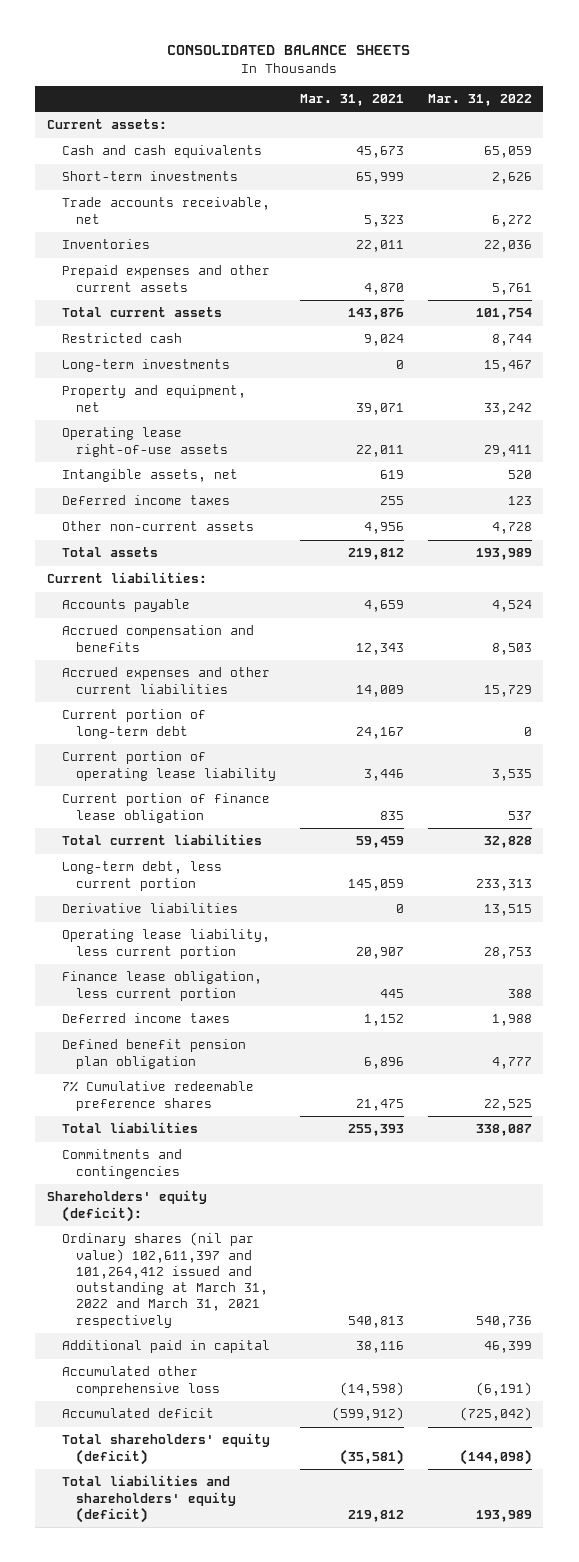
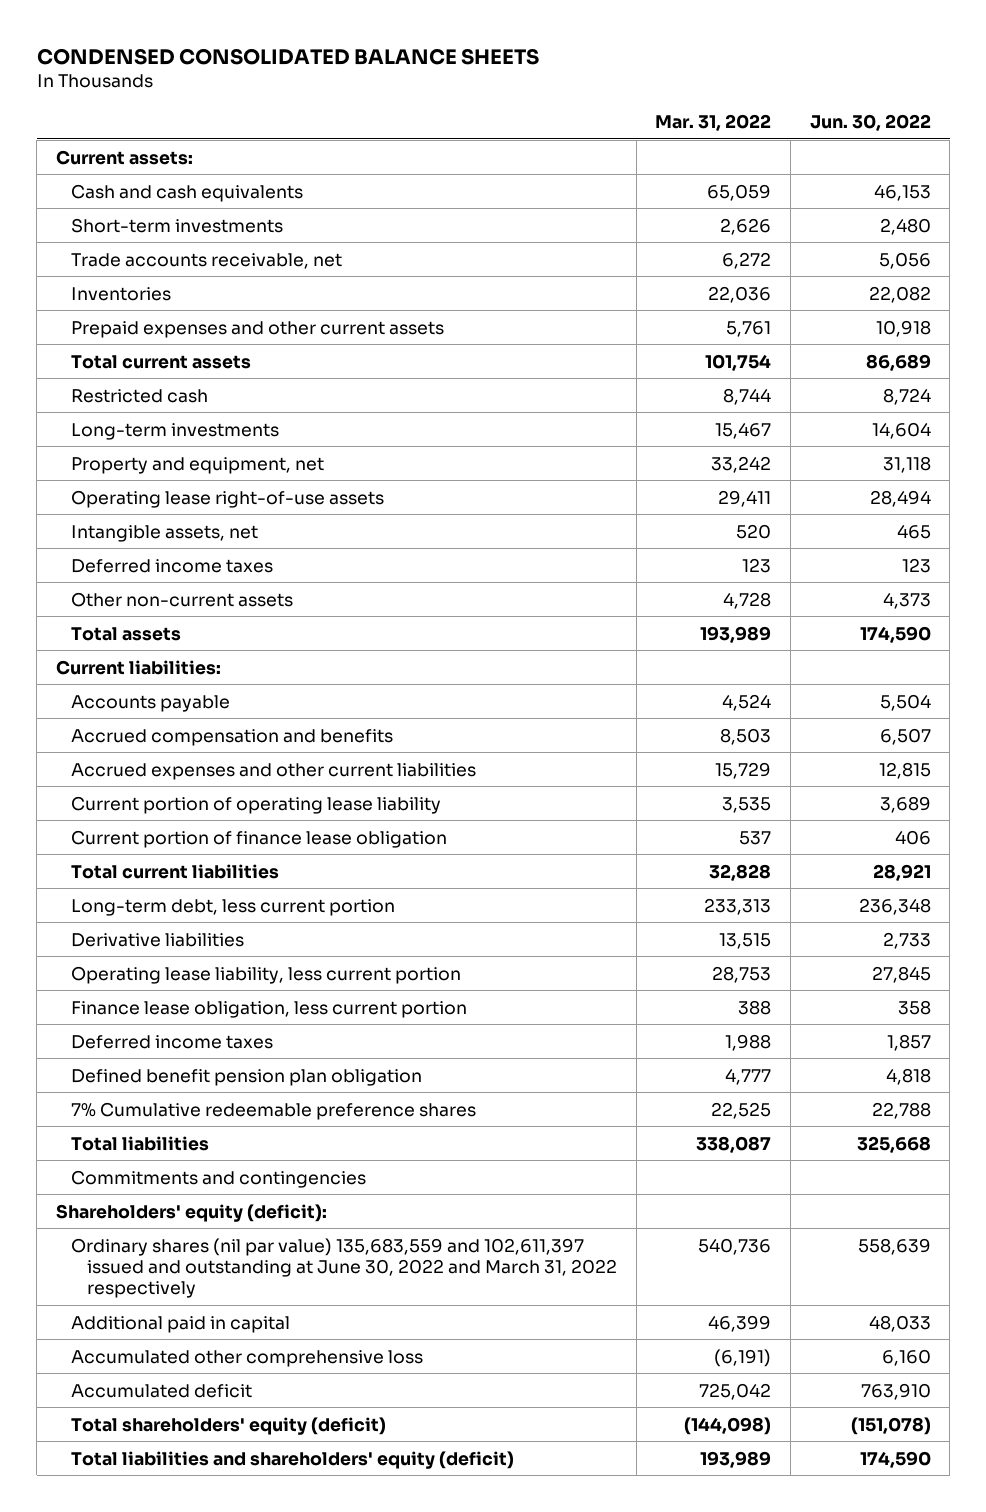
- CONSOLIDATED BALANCE SHEETS
+ CONDENSED CONSOLIDATED BALANCE SHEETS
- | Mar. 31, 2021 | Mar. 31, 2022
+ | Mar. 31, 2022 | Jun. 30, 2022
- Current portion of long-term debt | 24,167 | 0
- Ordinary shares (nil par value) 102,611,397 and 101,264,412 issued and outstanding at March 31, 2022 and March 31, 2021 respectively | 540,813 | 540,736
+ Ordinary shares (nil par value) 135,683,559 and 102,611,397 issued and outstanding at June 30, 2022 and March 31, 2022 respectively | 540,736 | 558,639
- Accumulated deficit | (599,912) | (725,042)
+ Accumulated deficit | 725,042 | 763,910

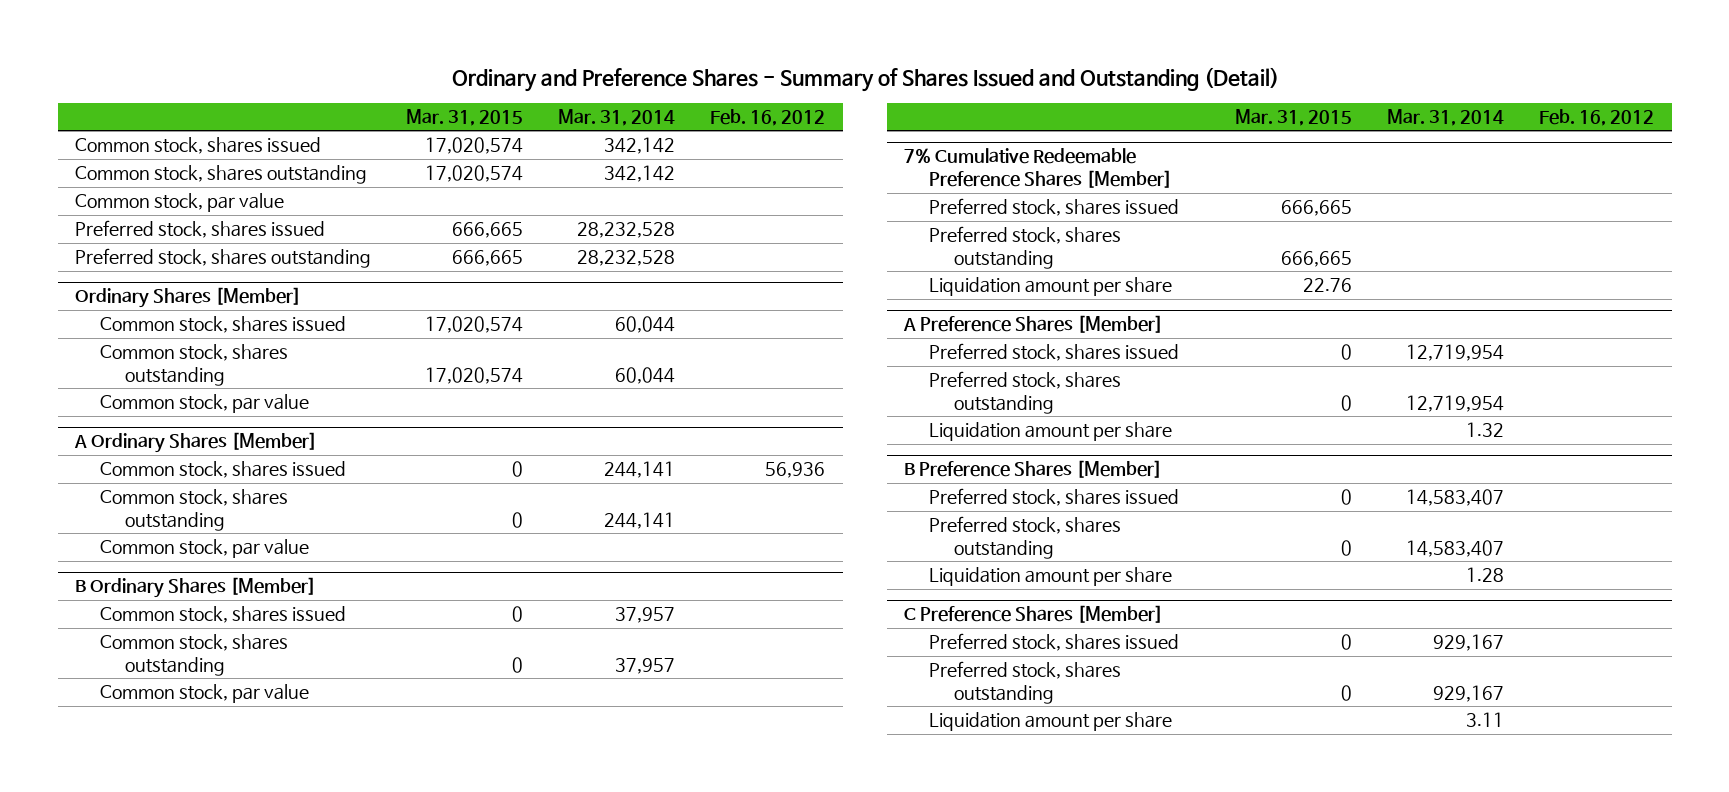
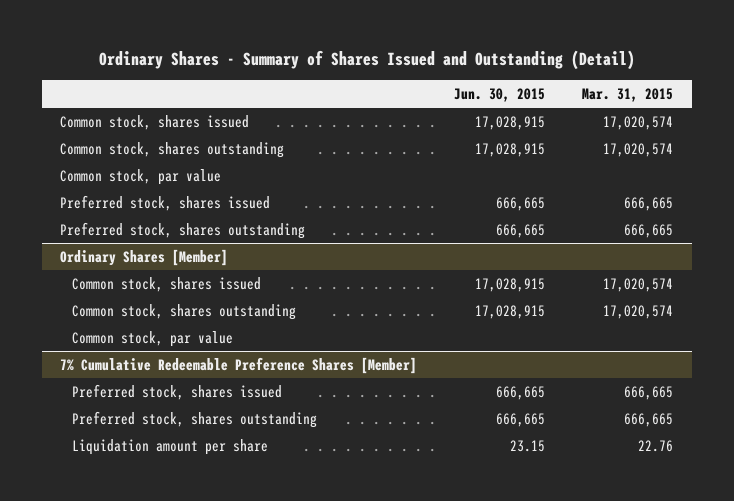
- Ordinary and Preference Shares - Summary of Shares Issued and Outstanding (Detail)
+ Ordinary Shares - Summary of Shares Issued and Outstanding (Detail)
- | Mar. 31, 2015 | Mar. 31, 2014 | Feb. 16, 2012
+ | Jun. 30, 2015 | Mar. 31, 2015
- A Ordinary Shares [Member]
- Common stock, shares issued | 0 | 244,141 | 56,936
- Common stock, shares outstanding | 0 | 244,141 |
- Common stock, par value
- B Ordinary Shares [Member]
- Common stock, shares issued | 0 | 37,957 |
- Common stock, shares outstanding | 0 | 37,957 |
- Common stock, par value
- A Preference Shares [Member]
- Preferred stock, shares issued | 0 | 12,719,954 |
- Preferred stock, shares outstanding | 0 | 12,719,954 |
- Liquidation amount per share | | 1.32 |
- B Preference Shares [Member]
- Preferred stock, shares issued | 0 | 14,583,407 |
- Preferred stock, shares outstanding | 0 | 14,583,407 |
- Liquidation amount per share | | 1.28 |
- C Preference Shares [Member]
- Preferred stock, shares issued | 0 | 929,167 |
- Preferred stock, shares outstanding | 0 | 929,167 |
- Liquidation amount per share | | 3.11 |

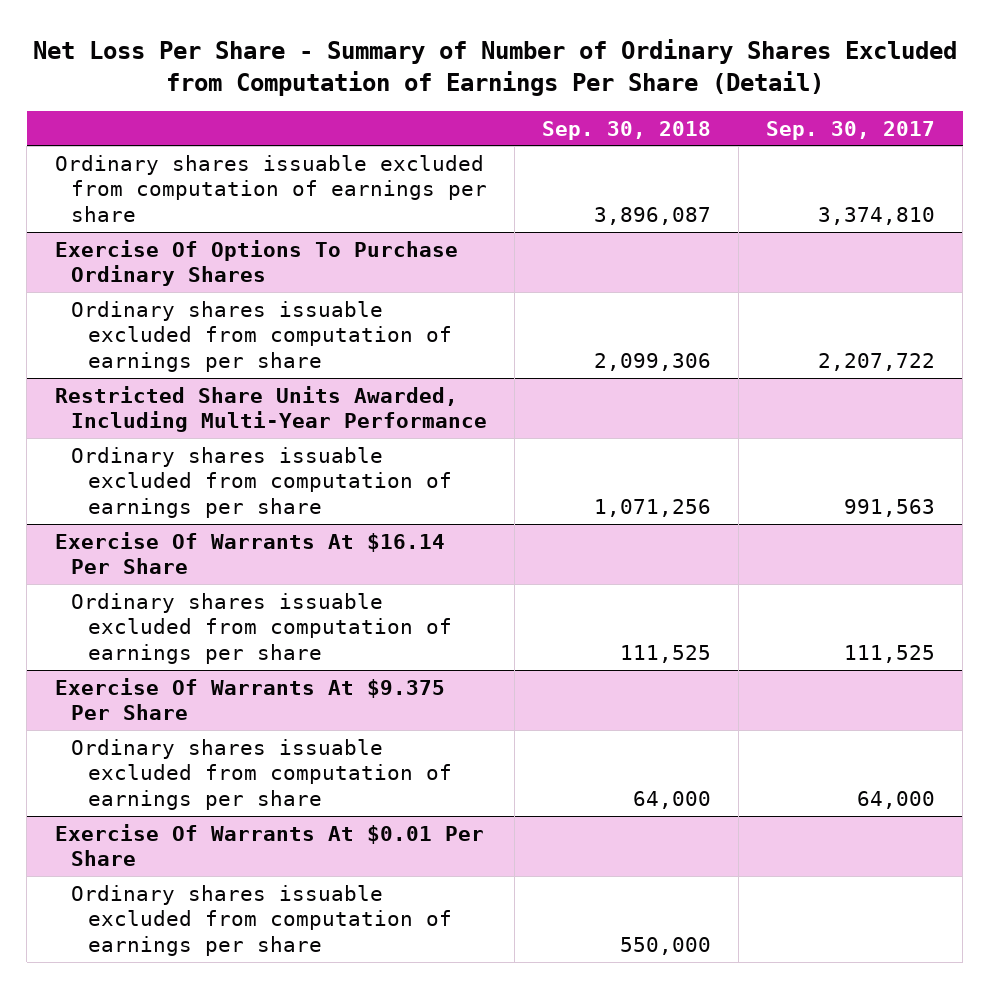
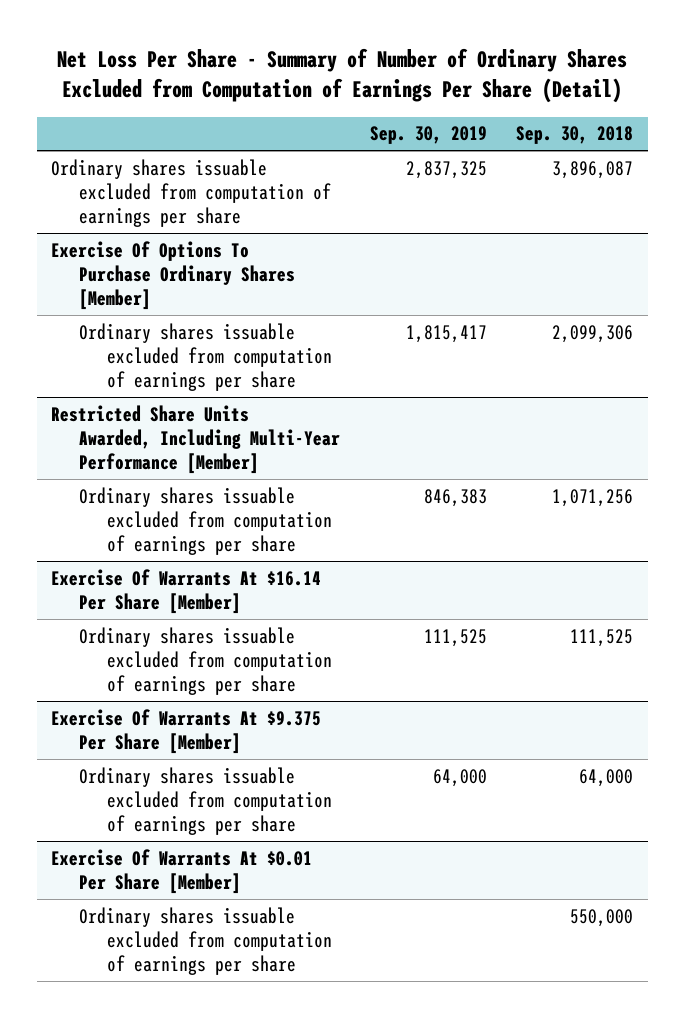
- | Sep. 30, 2018 | Sep. 30, 2017
+ | Sep. 30, 2019 | Sep. 30, 2018
- Exercise Of Options To Purchase Ordinary Shares
+ Exercise Of Options To Purchase Ordinary Shares [Member]
- Restricted Share Units Awarded, Including Multi-Year Performance
+ Restricted Share Units Awarded, Including Multi-Year Performance [Member]
- Exercise Of Warrants At $16.14 Per Share
+ Exercise Of Warrants At $16.14 Per Share [Member]
- Exercise Of Warrants At $9.375 Per Share
+ Exercise Of Warrants At $9.375 Per Share [Member]
- Exercise Of Warrants At $0.01 Per Share
+ Exercise Of Warrants At $0.01 Per Share [Member]

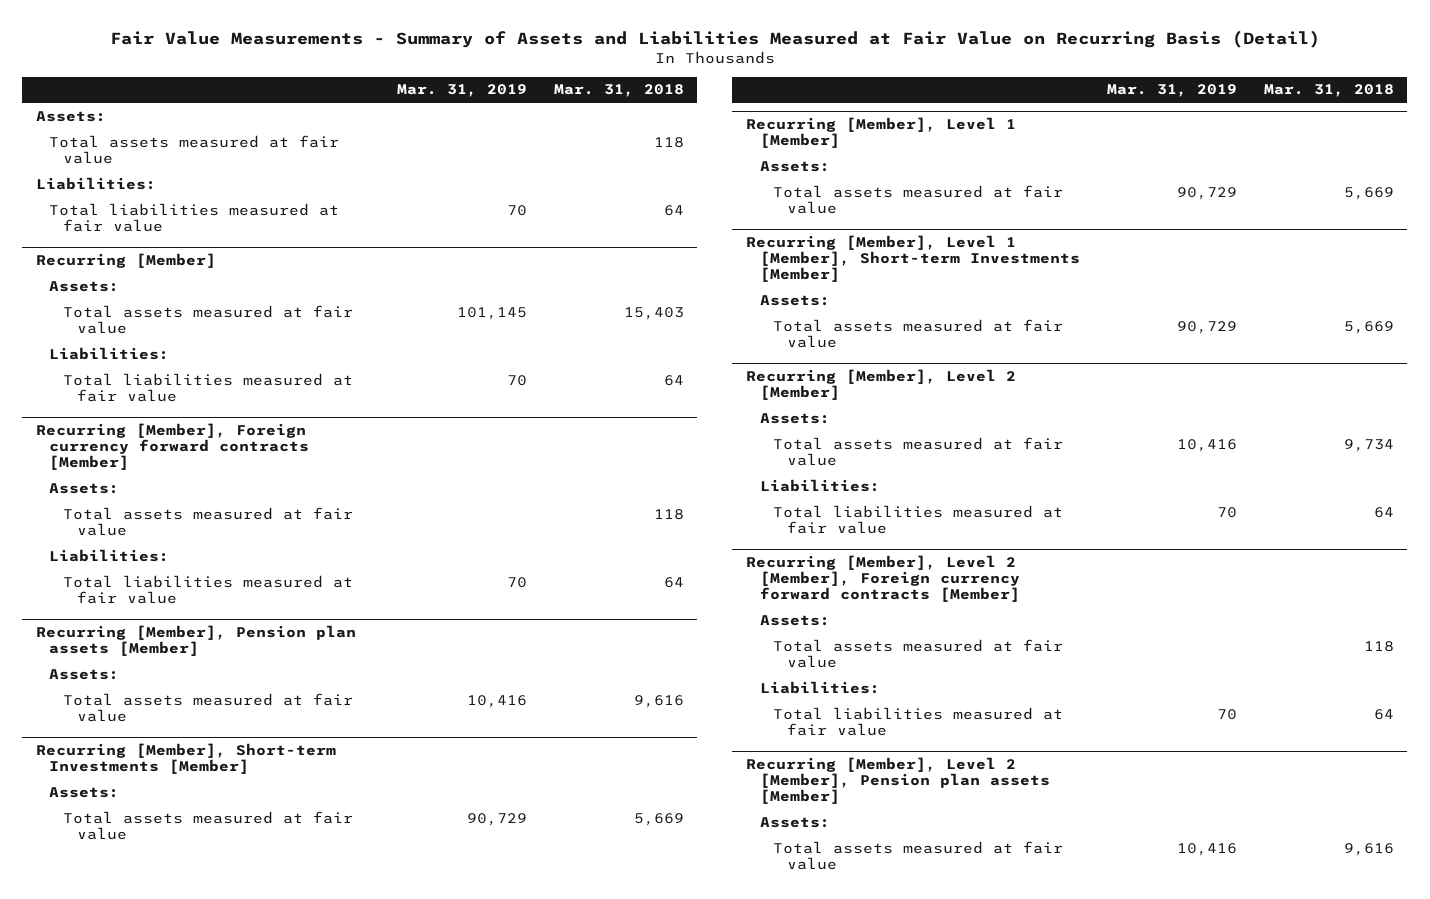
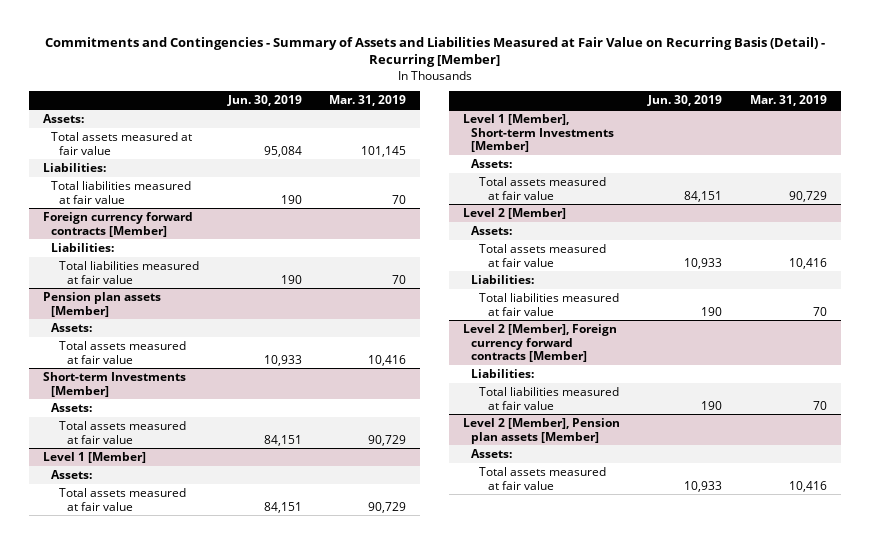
- Fair Value Measurements - Summary of Assets and Liabilities Measured at Fair Value on Recurring Basis (Detail)
+ Commitments and Contingencies - Summary of Assets and Liabilities Measured at Fair Value on Recurring Basis (Detail) - Recurring [Member]
- | Mar. 31, 2019 | Mar. 31, 2018
+ | Jun. 30, 2019 | Mar. 31, 2019
- Total assets measured at fair value | | 118
- Liabilities:
- Total liabilities measured at fair value | 70 | 64
- Recurring [Member]
- Assets:
- Recurring [Member], Foreign currency forward contracts [Member]
- Assets:
- Total assets measured at fair value | | 118
+ Foreign currency forward contracts [Member]
- Recurring [Member], Pension plan assets [Member]
+ Pension plan assets [Member]
- Recurring [Member], Short-term Investments [Member]
+ Short-term Investments [Member]
- Recurring [Member], Level 1 [Member]
+ Level 1 [Member]
- Recurring [Member], Level 1 [Member], Short-term Investments [Member]
+ Level 1 [Member], Short-term Investments [Member]
- Recurring [Member], Level 2 [Member]
+ Level 2 [Member]
- Recurring [Member], Level 2 [Member], Foreign currency forward contracts [Member]
- Assets:
- Total assets measured at fair value | | 118
+ Level 2 [Member], Foreign currency forward contracts [Member]
- Recurring [Member], Level 2 [Member], Pension plan assets [Member]
+ Level 2 [Member], Pension plan assets [Member]

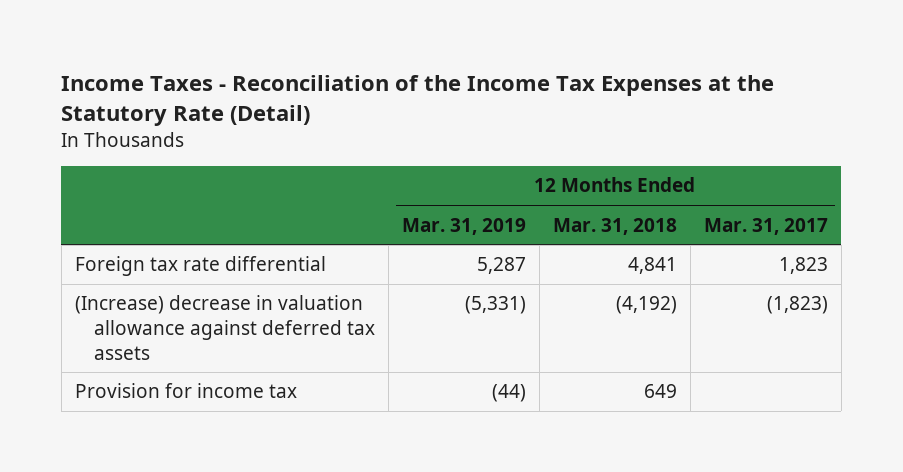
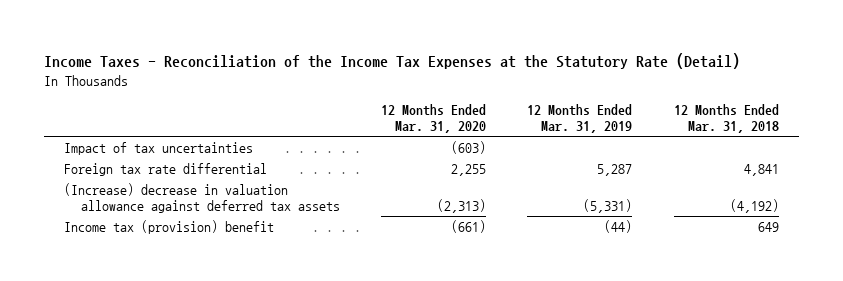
- | 12 Months Ended Mar. 31, 2019 | 12 Months Ended Mar. 31, 2018 | 12 Months Ended Mar. 31, 2017
+ | 12 Months Ended Mar. 31, 2020 | 12 Months Ended Mar. 31, 2019 | 12 Months Ended Mar. 31, 2018
+ Impact of tax uncertainties | (603) | |
- Provision for income tax | (44) | 649 |
+ Income tax (provision) benefit | (661) | (44) | 649

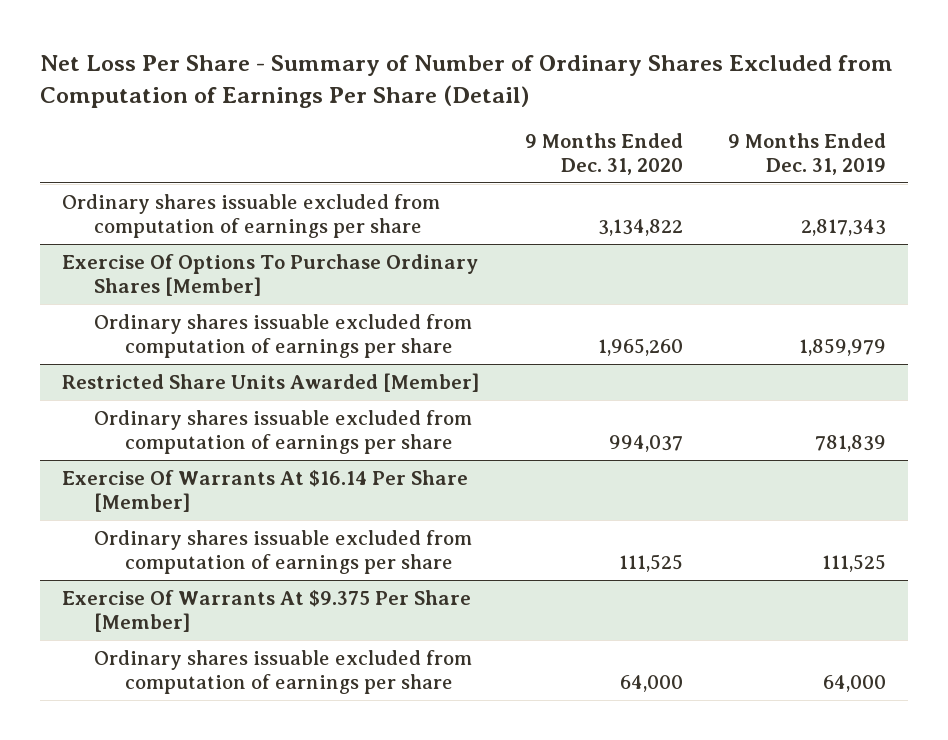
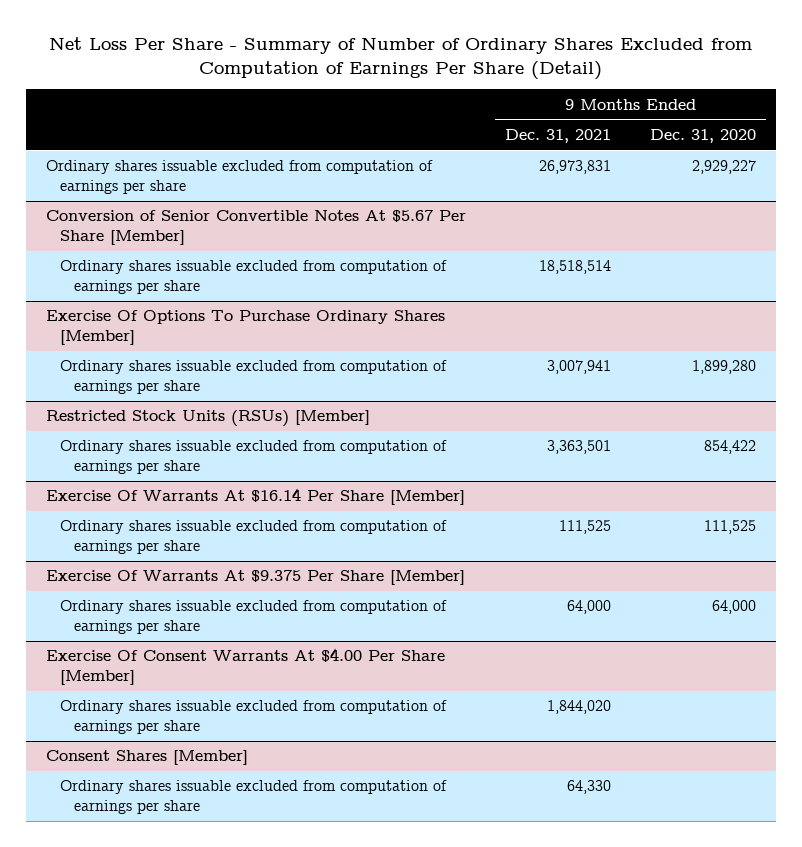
- | 9 Months Ended Dec. 31, 2020 | 9 Months Ended Dec. 31, 2019
+ | 9 Months Ended Dec. 31, 2021 | 9 Months Ended Dec. 31, 2020
- Ordinary shares issuable excluded from computation of earnings per share | 3,134,822 | 2,817,343
+ Ordinary shares issuable excluded from computation of earnings per share | 26,973,831 | 2,929,227
+ Conversion of Senior Convertible Notes At $5.67 Per Share [Member]
+ Ordinary shares issuable excluded from computation of earnings per share | 18,518,514 |
@ Exercise Of Options To Purchase Ordinary Shares [Member]
- Ordinary shares issuable excluded from computation of earnings per share | 1,965,260 | 1,859,979
- Restricted Share Units Awarded [Member]
- Ordinary shares issuable excluded from computation of earnings per share | 994,037 | 781,839
@ Exercise Of Options To Purchase Ordinary Shares [Member]
+ Ordinary shares issuable excluded from computation of earnings per share | 3,007,941 | 1,899,280
+ Restricted Stock Units (RSUs) [Member]
+ Ordinary shares issuable excluded from computation of earnings per share | 3,363,501 | 854,422
+ Exercise Of Consent Warrants At $4.00 Per Share [Member]
+ Ordinary shares issuable excluded from computation of earnings per share | 1,844,020 |
+ Consent Shares [Member]
+ Ordinary shares issuable excluded from computation of earnings per share | 64,330 |

